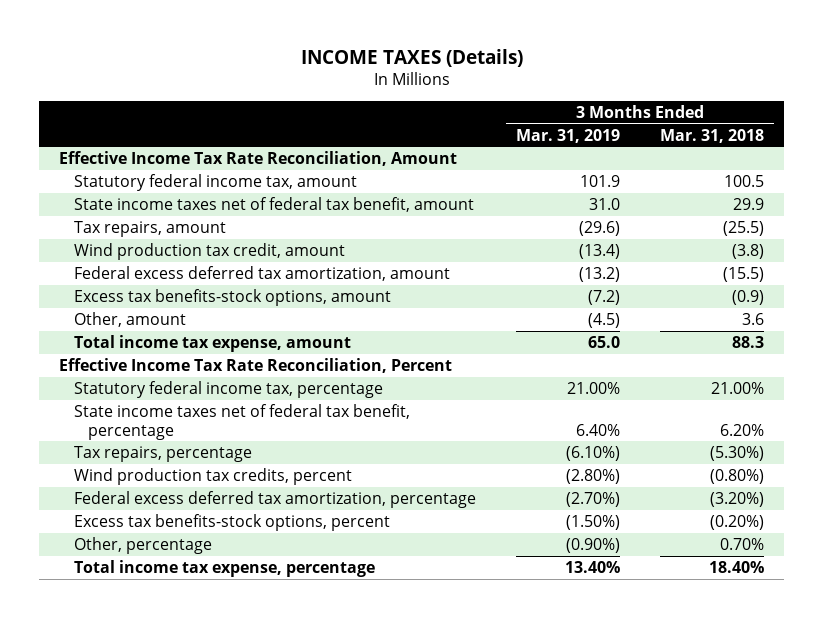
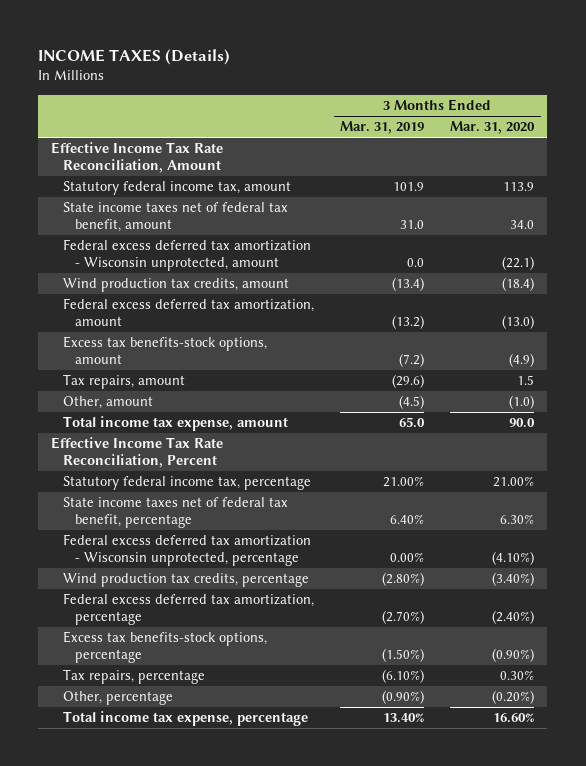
- | 3 Months Ended Mar. 31, 2019 | 3 Months Ended Mar. 31, 2018
+ | 3 Months Ended Mar. 31, 2019 | 3 Months Ended Mar. 31, 2020
- Wind production tax credit, amount | (13.4) | (3.8)
+ Federal excess deferred tax amortization - Wisconsin unprotected, amount | 0.0 | (22.1)
+ Wind production tax credits, amount | (13.4) | (18.4)
moved down: Tax repairs, amount | (29.6) | 1.5
- Wind production tax credits, percent | (2.80%) | (0.80%)
+ Federal excess deferred tax amortization - Wisconsin unprotected, percentage | 0.00% | (4.10%)
+ Wind production tax credits, percentage | (2.80%) | (3.40%)
- Excess tax benefits-stock options, percent | (1.50%) | (0.20%)
+ Excess tax benefits-stock options, percentage | (1.50%) | (0.90%)
moved down: Tax repairs, percentage | (6.10%) | 0.30%

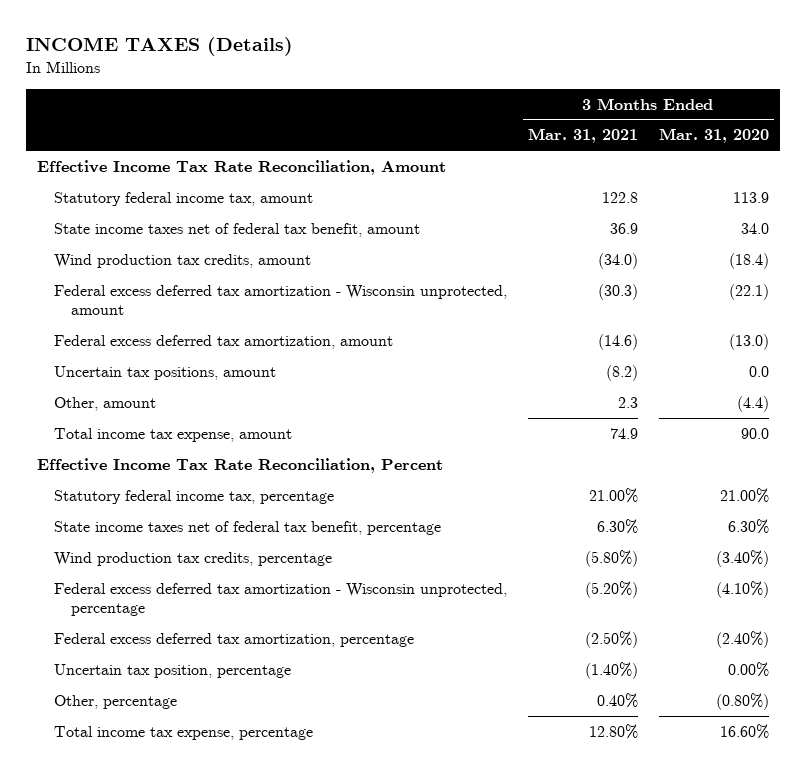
- | 3 Months Ended Mar. 31, 2019 | 3 Months Ended Mar. 31, 2020
+ | 3 Months Ended Mar. 31, 2021 | 3 Months Ended Mar. 31, 2020
moved down: Federal excess deferred tax amortization - Wisconsin unprotected, amount | (30.3) | (22.1)
- Excess tax benefits-stock options, amount | (7.2) | (4.9)
- Tax repairs, amount | (29.6) | 1.5
- Other, amount | (4.5) | (1.0)
+ Uncertain tax positions, amount | (8.2) | 0.0
+ Other, amount | 2.3 | (4.4)
moved down: Federal excess deferred tax amortization - Wisconsin unprotected, percentage | (5.20%) | (4.10%)
- Excess tax benefits-stock options, percentage | (1.50%) | (0.90%)
- Tax repairs, percentage | (6.10%) | 0.30%
- Other, percentage | (0.90%) | (0.20%)
+ Uncertain tax position, percentage | (1.40%) | 0.00%
+ Other, percentage | 0.40% | (0.80%)

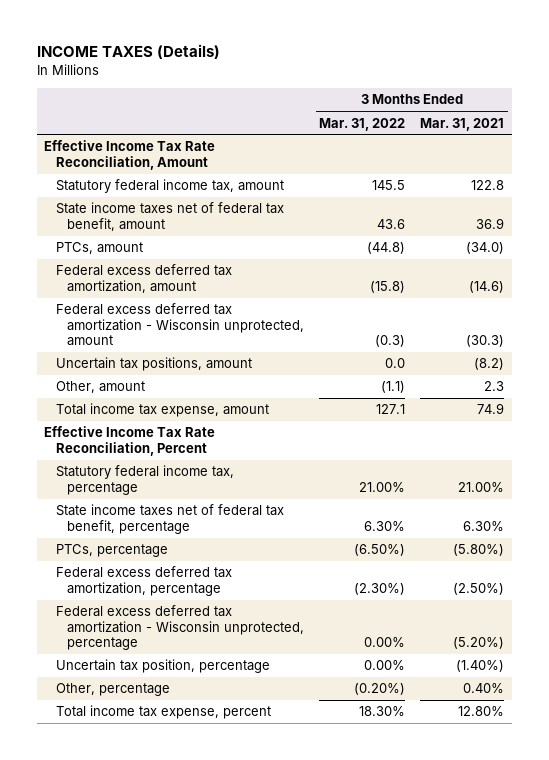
- | 3 Months Ended Mar. 31, 2021 | 3 Months Ended Mar. 31, 2020
+ | 3 Months Ended Mar. 31, 2022 | 3 Months Ended Mar. 31, 2021
- Wind production tax credits, amount | (34.0) | (18.4)
+ PTCs, amount | (44.8) | (34.0)
moved down: Federal excess deferred tax amortization - Wisconsin unprotected, amount | (0.3) | (30.3)
- Wind production tax credits, percentage | (5.80%) | (3.40%)
+ PTCs, percentage | (6.50%) | (5.80%)
moved down: Federal excess deferred tax amortization - Wisconsin unprotected, percentage | 0.00% | (5.20%)
- Total income tax expense, percentage | 12.80% | 16.60%
+ Total income tax expense, percent | 18.30% | 12.80%

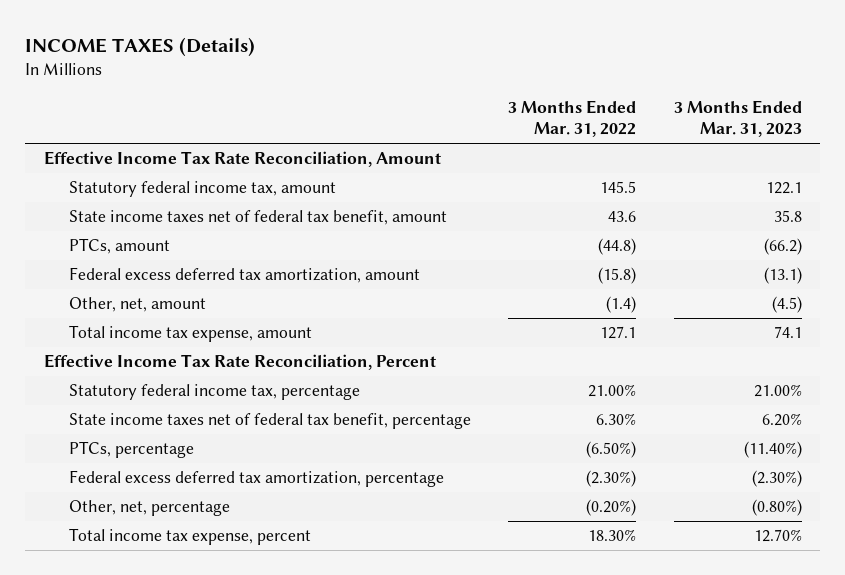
- | 3 Months Ended Mar. 31, 2022 | 3 Months Ended Mar. 31, 2021
+ | 3 Months Ended Mar. 31, 2022 | 3 Months Ended Mar. 31, 2023
- Federal excess deferred tax amortization - Wisconsin unprotected, amount | (0.3) | (30.3)
- Uncertain tax positions, amount | 0.0 | (8.2)
- Other, amount | (1.1) | 2.3
+ Other, net, amount | (1.4) | (4.5)
- Federal excess deferred tax amortization - Wisconsin unprotected, percentage | 0.00% | (5.20%)
- Uncertain tax position, percentage | 0.00% | (1.40%)
- Other, percentage | (0.20%) | 0.40%
+ Other, net, percentage | (0.20%) | (0.80%)

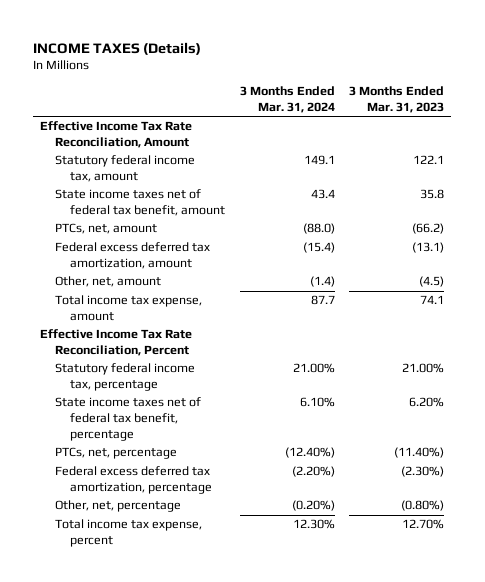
- | 3 Months Ended Mar. 31, 2022 | 3 Months Ended Mar. 31, 2023
+ | 3 Months Ended Mar. 31, 2024 | 3 Months Ended Mar. 31, 2023
- PTCs, amount | (44.8) | (66.2)
+ PTCs, net, amount | (88.0) | (66.2)
- PTCs, percentage | (6.50%) | (11.40%)
+ PTCs, net, percentage | (12.40%) | (11.40%)

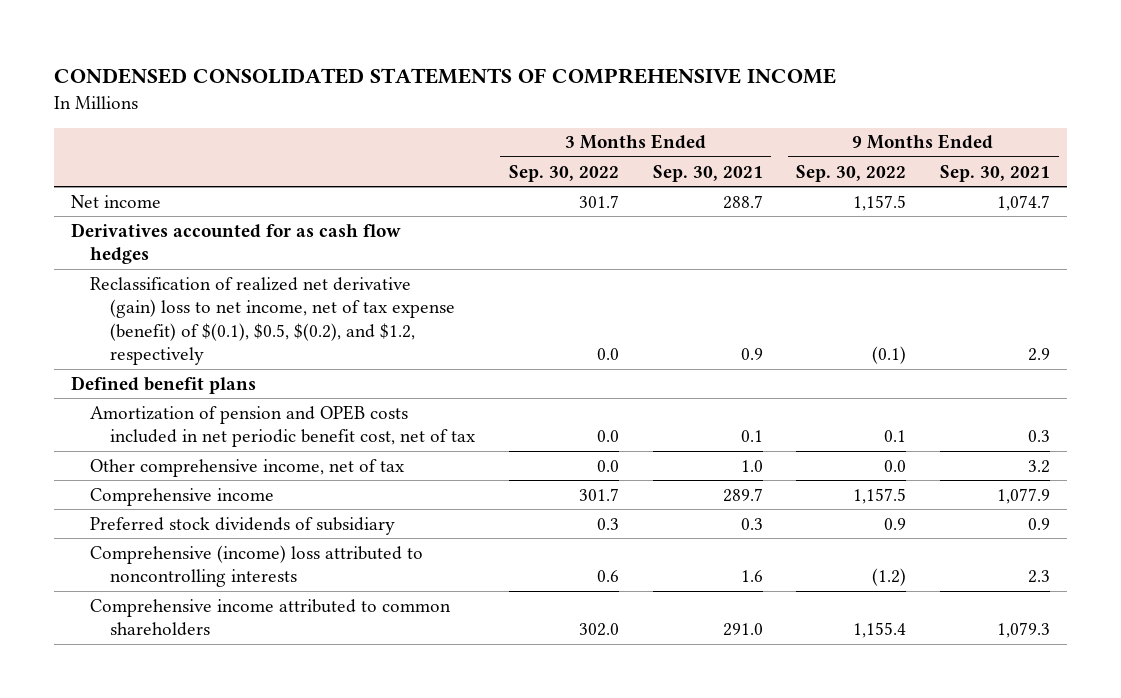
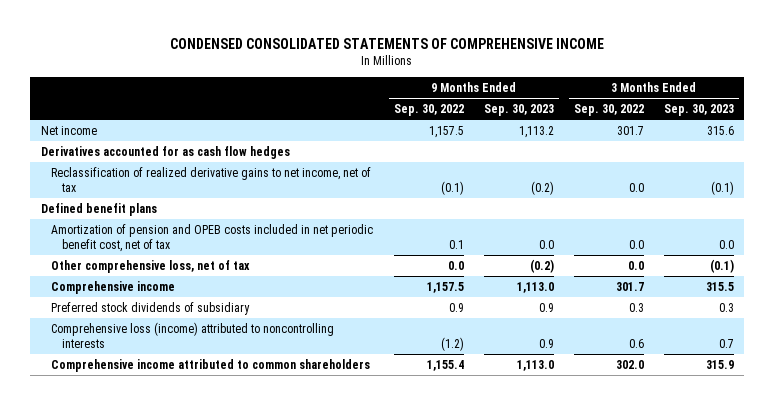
- | 3 Months Ended Sep. 30, 2022 | 3 Months Ended Sep. 30, 2021 | 9 Months Ended Sep. 30, 2022 | 9 Months Ended Sep. 30, 2021
+ | 9 Months Ended Sep. 30, 2022 | 9 Months Ended Sep. 30, 2023 | 3 Months Ended Sep. 30, 2022 | 3 Months Ended Sep. 30, 2023
- Reclassification of realized net derivative (gain) loss to net income, net of tax expense (benefit) of $(0.1), $0.5, $(0.2), and $1.2, respectively | 0.0 | 0.9 | (0.1) | 2.9
+ Reclassification of realized derivative gains to net income, net of tax | (0.1) | (0.2) | 0.0 | (0.1)
- Other comprehensive income, net of tax | 0.0 | 1.0 | 0.0 | 3.2
+ Other comprehensive loss, net of tax | 0.0 | (0.2) | 0.0 | (0.1)
- Comprehensive (income) loss attributed to noncontrolling interests | 0.6 | 1.6 | (1.2) | 2.3
+ Comprehensive loss (income) attributed to noncontrolling interests | (1.2) | 0.9 | 0.6 | 0.7

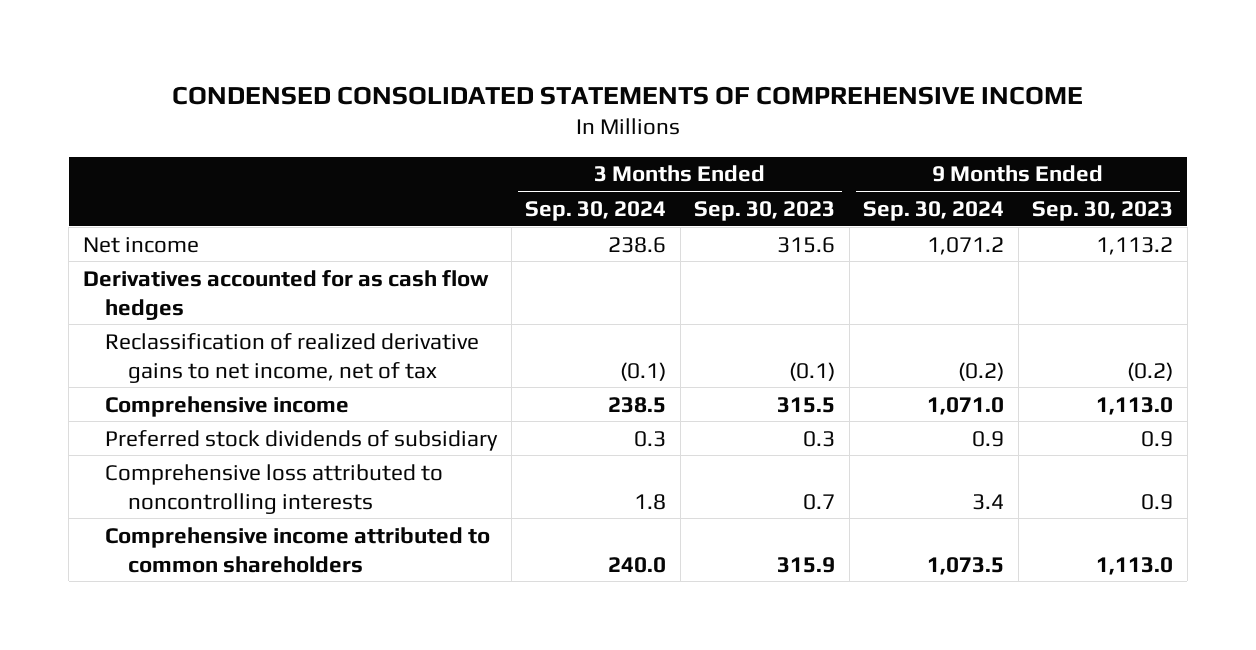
- | 9 Months Ended Sep. 30, 2022 | 9 Months Ended Sep. 30, 2023 | 3 Months Ended Sep. 30, 2022 | 3 Months Ended Sep. 30, 2023
+ | 3 Months Ended Sep. 30, 2024 | 3 Months Ended Sep. 30, 2023 | 9 Months Ended Sep. 30, 2024 | 9 Months Ended Sep. 30, 2023
- Defined benefit plans
- Amortization of pension and OPEB costs included in net periodic benefit cost, net of tax | 0.1 | 0.0 | 0.0 | 0.0
- Other comprehensive loss, net of tax | 0.0 | (0.2) | 0.0 | (0.1)
- Comprehensive loss (income) attributed to noncontrolling interests | (1.2) | 0.9 | 0.6 | 0.7
+ Comprehensive loss attributed to noncontrolling interests | 1.8 | 0.7 | 3.4 | 0.9

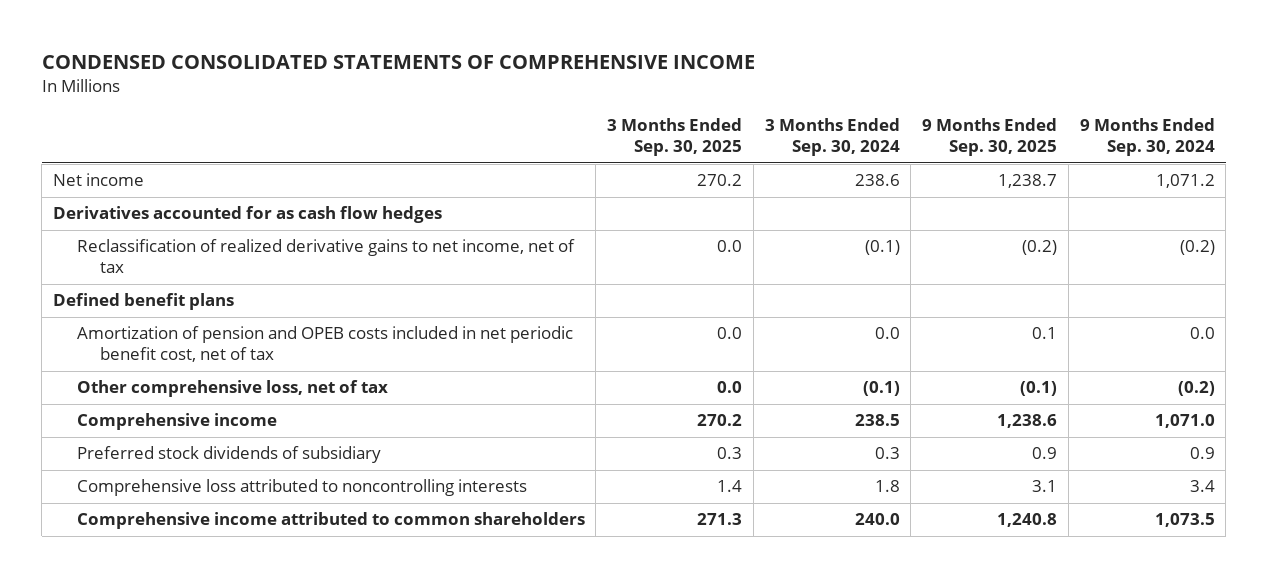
- | 3 Months Ended Sep. 30, 2024 | 3 Months Ended Sep. 30, 2023 | 9 Months Ended Sep. 30, 2024 | 9 Months Ended Sep. 30, 2023
+ | 3 Months Ended Sep. 30, 2025 | 3 Months Ended Sep. 30, 2024 | 9 Months Ended Sep. 30, 2025 | 9 Months Ended Sep. 30, 2024
+ Defined benefit plans
+ Amortization of pension and OPEB costs included in net periodic benefit cost, net of tax | 0.0 | 0.0 | 0.1 | 0.0
+ Other comprehensive loss, net of tax | 0.0 | (0.1) | (0.1) | (0.2)

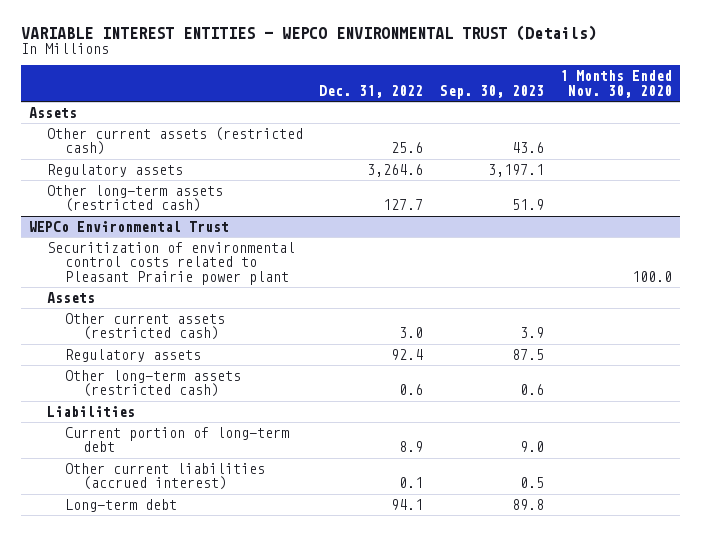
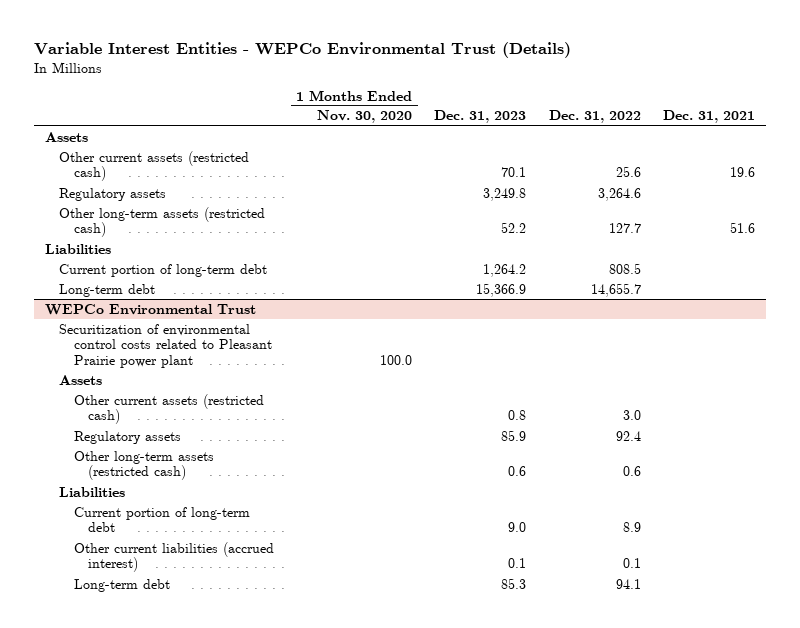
- VARIABLE INTEREST ENTITIES - WEPCO ENVIRONMENTAL TRUST (Details)
+ Variable Interest Entities - WEPCo Environmental Trust (Details)
- | Dec. 31, 2022 | Sep. 30, 2023 | 1 Months Ended Nov. 30, 2020
+ | 1 Months Ended Nov. 30, 2020 | Dec. 31, 2023 | Dec. 31, 2022 | Dec. 31, 2021
+ Liabilities
+ Current portion of long-term debt | | 1,264.2 | 808.5 |
+ Long-term debt | | 15,366.9 | 14,655.7 |

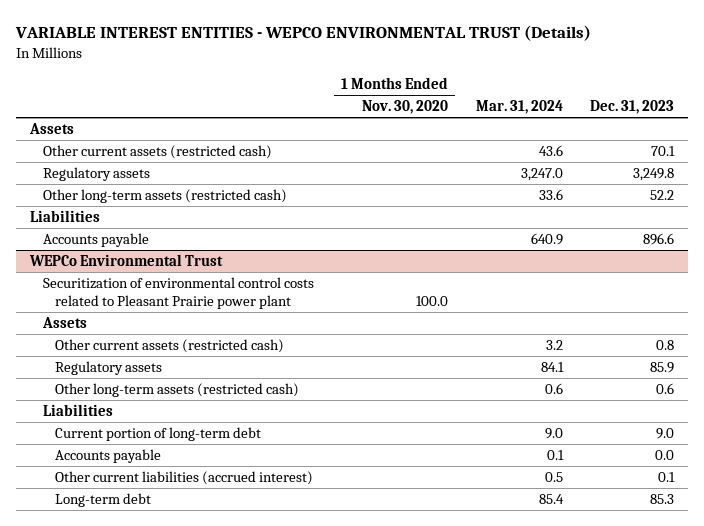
- Variable Interest Entities - WEPCo Environmental Trust (Details)
+ VARIABLE INTEREST ENTITIES - WEPCO ENVIRONMENTAL TRUST (Details)
- | 1 Months Ended Nov. 30, 2020 | Dec. 31, 2023 | Dec. 31, 2022 | Dec. 31, 2021
+ | 1 Months Ended Nov. 30, 2020 | Mar. 31, 2024 | Dec. 31, 2023
- Current portion of long-term debt | | 1,264.2 | 808.5 |
- Long-term debt | | 15,366.9 | 14,655.7 |
+ Accounts payable | | 640.9 | 896.6
@ WEPCo Environmental Trust
+ Accounts payable | | 0.1 | 0.0

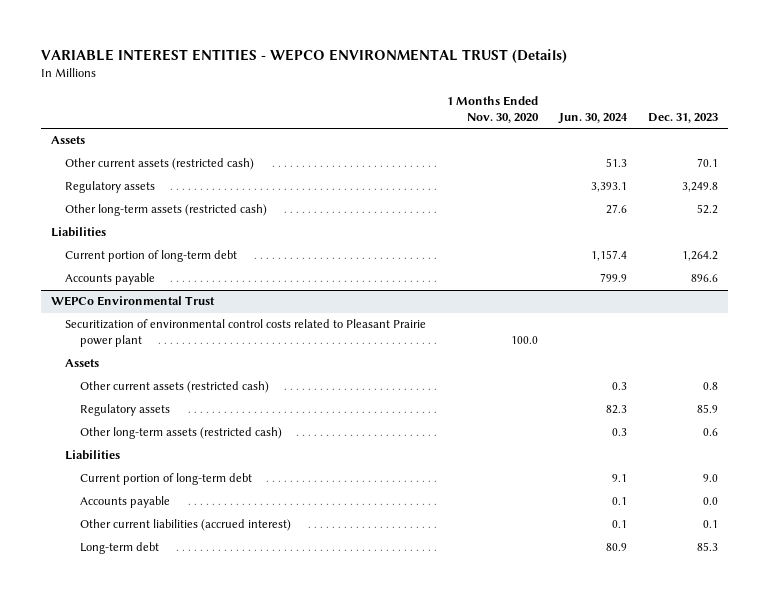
- | 1 Months Ended Nov. 30, 2020 | Mar. 31, 2024 | Dec. 31, 2023
+ | 1 Months Ended Nov. 30, 2020 | Jun. 30, 2024 | Dec. 31, 2023
+ Current portion of long-term debt | | 1,157.4 | 1,264.2

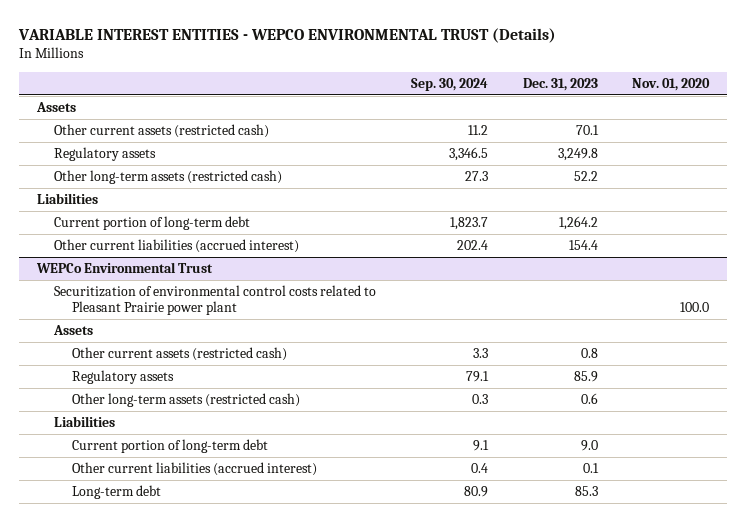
- | 1 Months Ended Nov. 30, 2020 | Jun. 30, 2024 | Dec. 31, 2023
+ | Sep. 30, 2024 | Dec. 31, 2023 | Nov. 01, 2020
- Accounts payable | | 799.9 | 896.6
+ Other current liabilities (accrued interest) | 202.4 | 154.4 |
@ WEPCo Environmental Trust
- Accounts payable | | 0.1 | 0.0

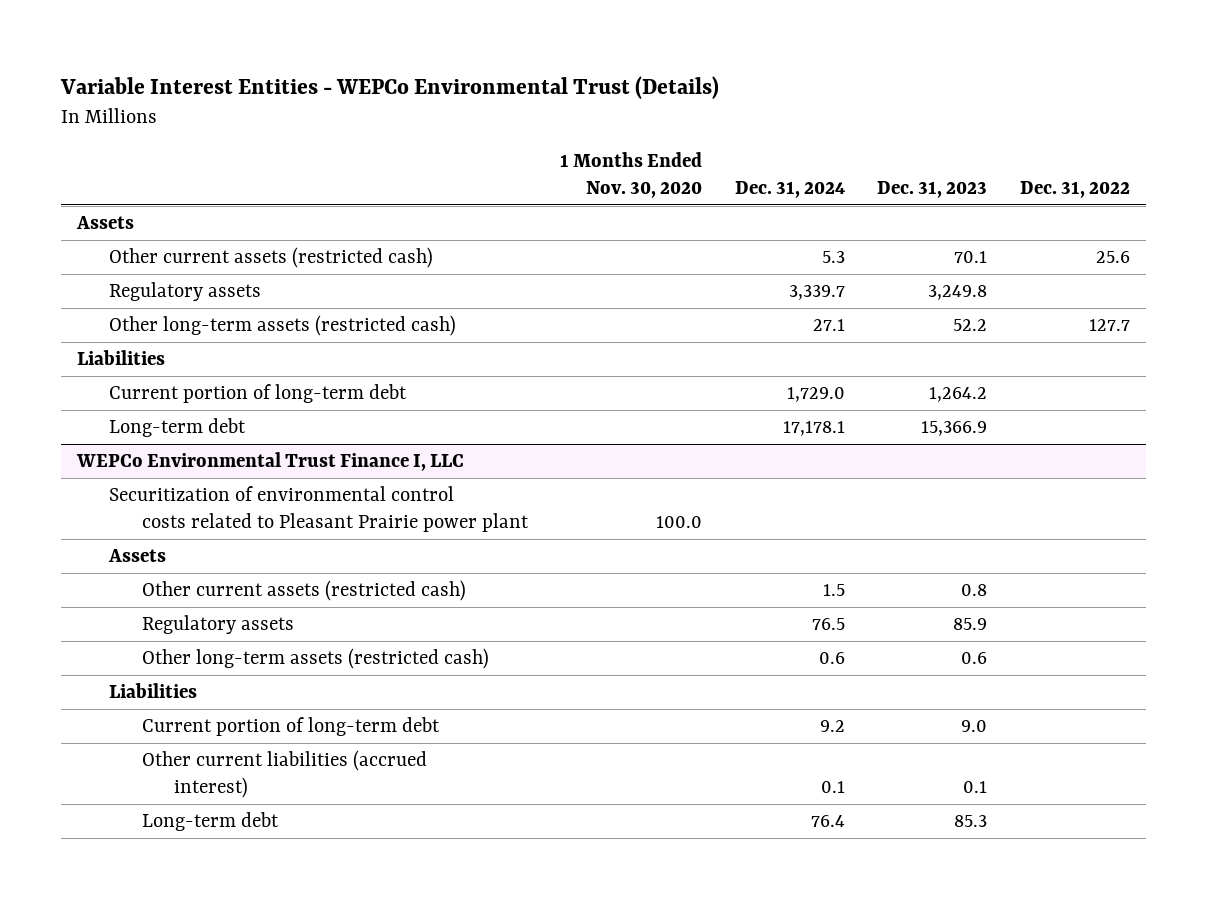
- VARIABLE INTEREST ENTITIES - WEPCO ENVIRONMENTAL TRUST (Details)
+ Variable Interest Entities - WEPCo Environmental Trust (Details)
- | Sep. 30, 2024 | Dec. 31, 2023 | Nov. 01, 2020
+ | 1 Months Ended Nov. 30, 2020 | Dec. 31, 2024 | Dec. 31, 2023 | Dec. 31, 2022
- Other current liabilities (accrued interest) | 202.4 | 154.4 |
- WEPCo Environmental Trust
+ Long-term debt | | 17,178.1 | 15,366.9 |
+ WEPCo Environmental Trust Finance I, LLC

